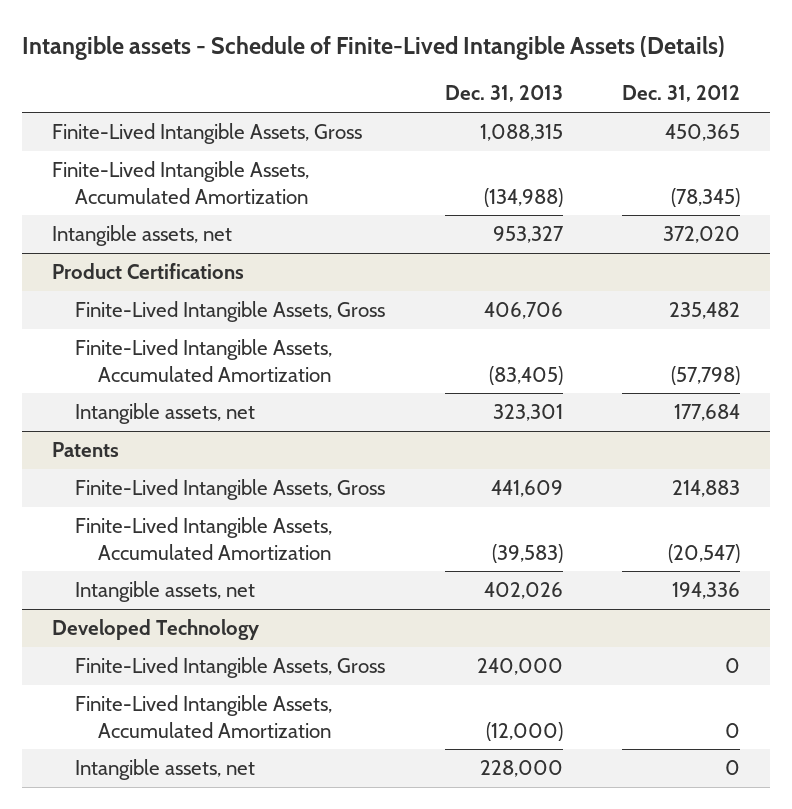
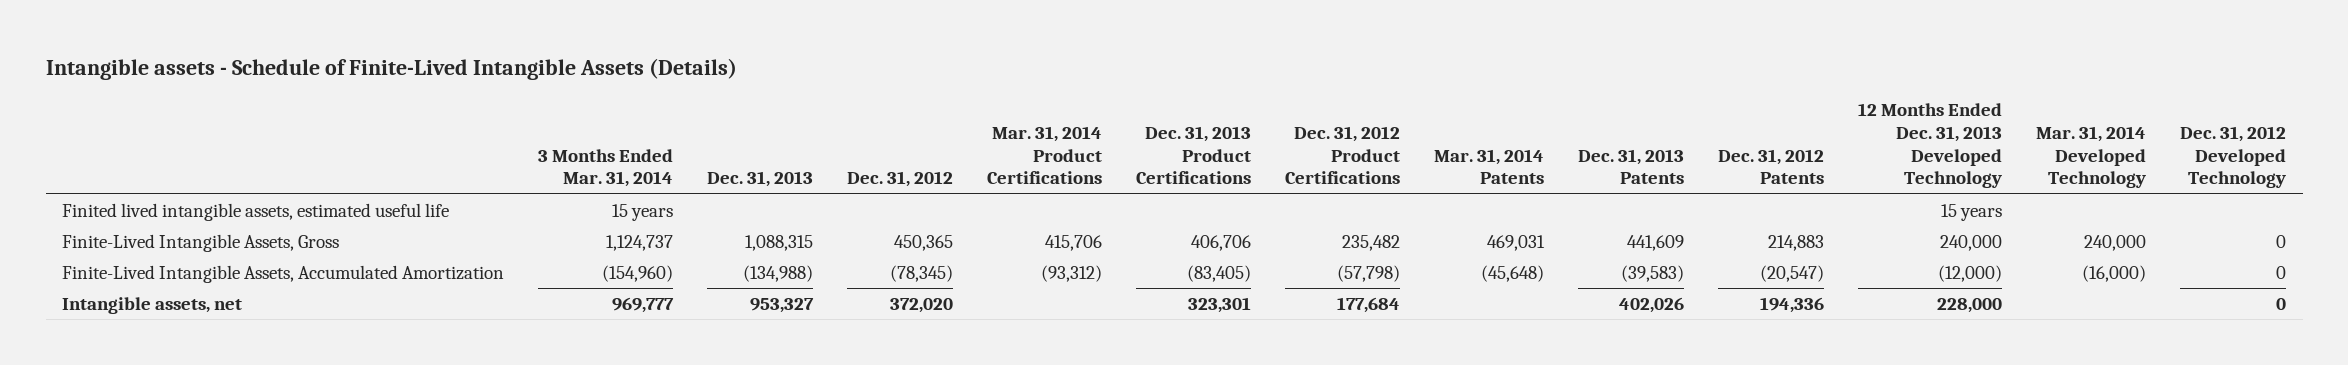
- | Dec. 31, 2013 | Dec. 31, 2012
+ | 3 Months Ended Mar. 31, 2014 | Dec. 31, 2013 | Dec. 31, 2012 | Mar. 31, 2014 Product Certifications | Dec. 31, 2013 Product Certifications | Dec. 31, 2012 Product Certifications | Mar. 31, 2014 Patents | Dec. 31, 2013 Patents | Dec. 31, 2012 Patents | 12 Months Ended Dec. 31, 2013 Developed Technology | Mar. 31, 2014 Developed Technology | Dec. 31, 2012 Developed Technology
+ Finited lived intangible assets, estimated useful life | 15 years | | | | | | | | | 15 years | |
- Product Certifications
- Finite-Lived Intangible Assets, Gross | 406,706 | 235,482
- Finite-Lived Intangible Assets, Accumulated Amortization | (83,405) | (57,798)
- Intangible assets, net | 323,301 | 177,684
- Patents
- Finite-Lived Intangible Assets, Gross | 441,609 | 214,883
- Finite-Lived Intangible Assets, Accumulated Amortization | (39,583) | (20,547)
- Intangible assets, net | 402,026 | 194,336
- Developed Technology
- Finite-Lived Intangible Assets, Gross | 240,000 | 0
- Finite-Lived Intangible Assets, Accumulated Amortization | (12,000) | 0
- Intangible assets, net | 228,000 | 0

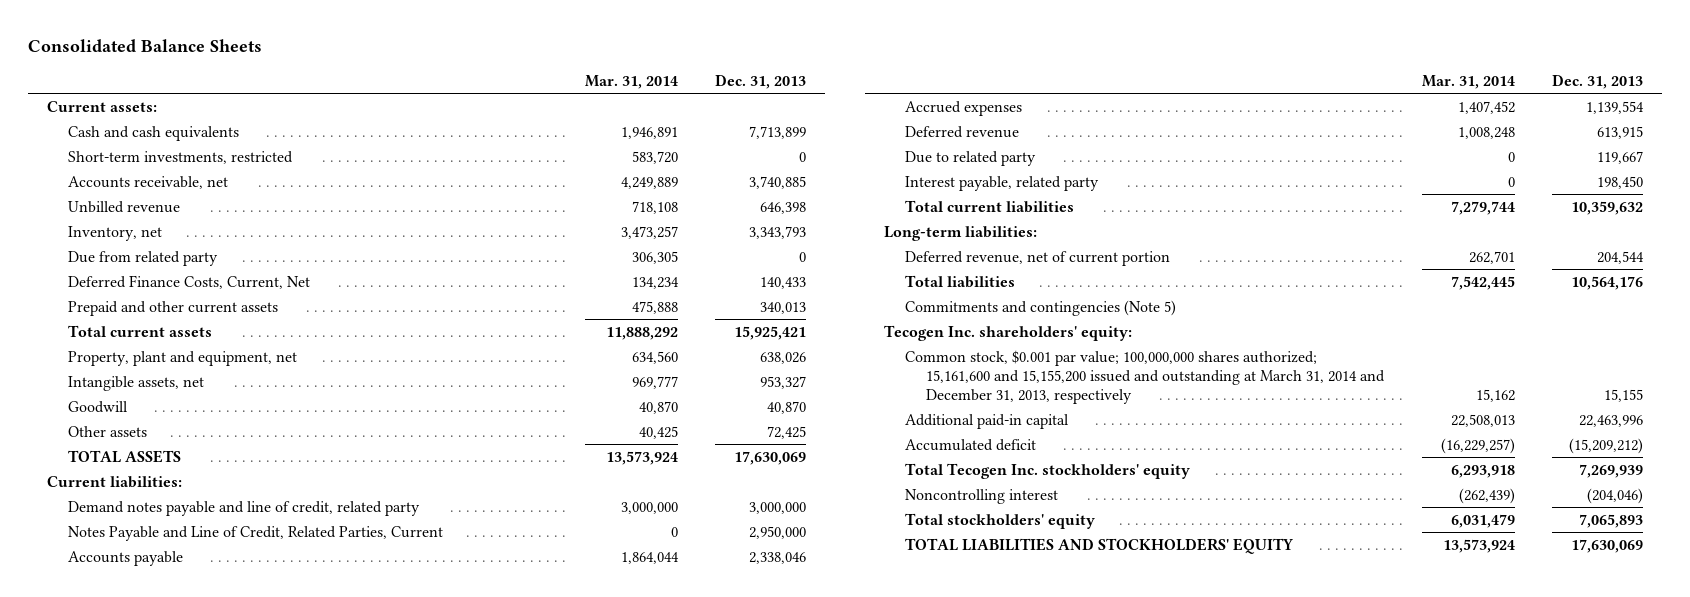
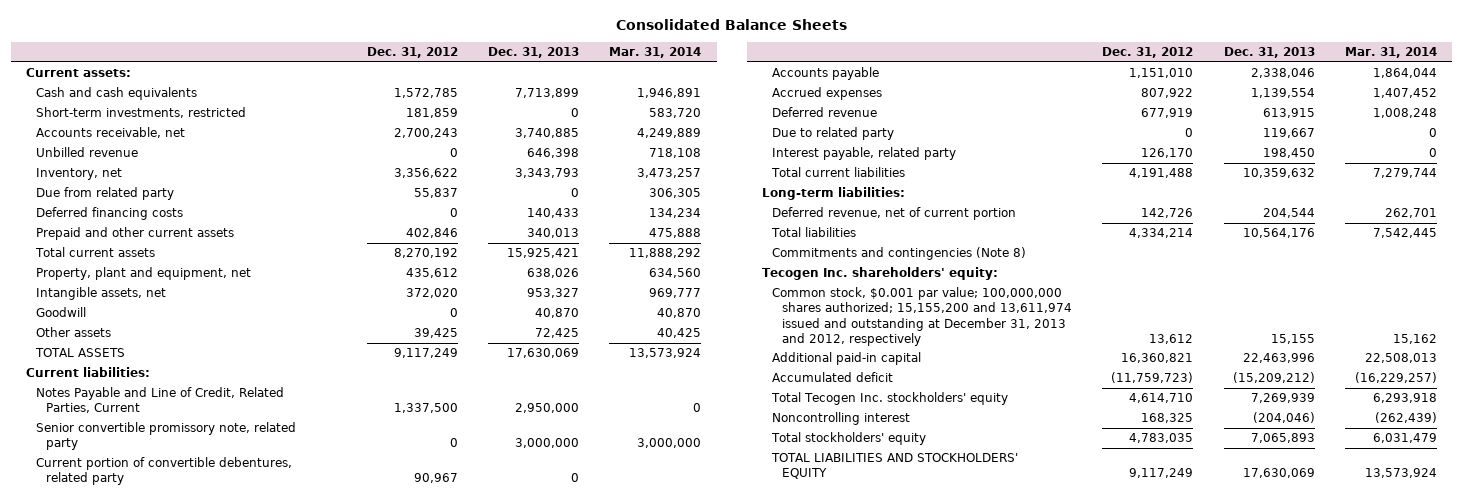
- | Mar. 31, 2014 | Dec. 31, 2013
+ | Dec. 31, 2012 | Dec. 31, 2013 | Mar. 31, 2014
- Deferred Finance Costs, Current, Net | 134,234 | 140,433
+ Deferred financing costs | 0 | 140,433 | 134,234
- Demand notes payable and line of credit, related party | 3,000,000 | 3,000,000
+ Senior convertible promissory note, related party | 0 | 3,000,000 | 3,000,000
+ Current portion of convertible debentures, related party | 90,967 | 0 |
- Commitments and contingencies (Note 5)
+ Commitments and contingencies (Note 8)
- Common stock, $0.001 par value; 100,000,000 shares authorized; 15,161,600 and 15,155,200 issued and outstanding at March 31, 2014 and December 31, 2013, respectively | 15,162 | 15,155
+ Common stock, $0.001 par value; 100,000,000 shares authorized; 15,155,200 and 13,611,974 issued and outstanding at December 31, 2013 and 2012, respectively | 13,612 | 15,155 | 15,162

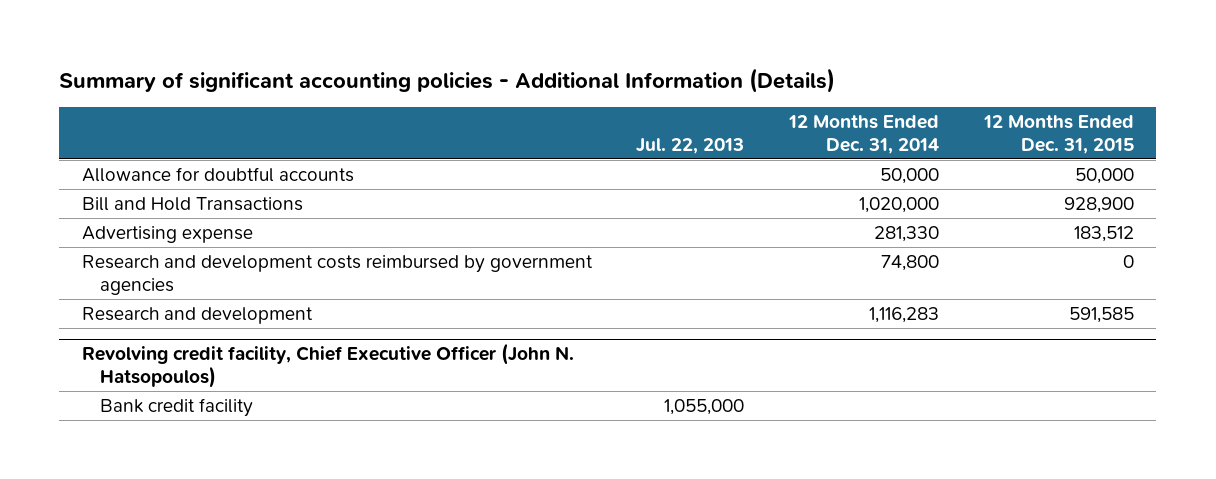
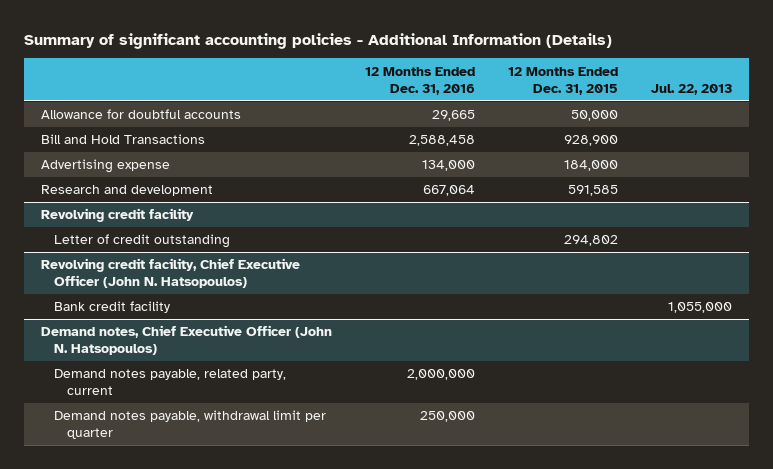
- | Jul. 22, 2013 | 12 Months Ended Dec. 31, 2014 | 12 Months Ended Dec. 31, 2015
+ | 12 Months Ended Dec. 31, 2016 | 12 Months Ended Dec. 31, 2015 | Jul. 22, 2013
- Advertising expense | | 281,330 | 183,512
- Research and development costs reimbursed by government agencies | | 74,800 | 0
+ Advertising expense | 134,000 | 184,000 |
+ Revolving credit facility
+ Letter of credit outstanding | | 294,802 |
+ Demand notes, Chief Executive Officer (John N. Hatsopoulos)
+ Demand notes payable, related party, current | 2,000,000 | |
+ Demand notes payable, withdrawal limit per quarter | 250,000 | |

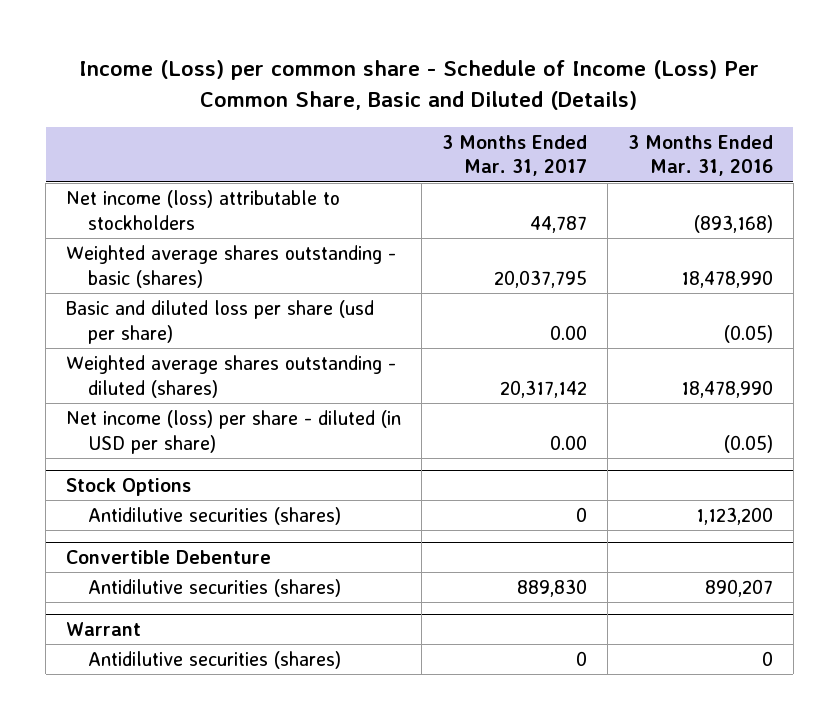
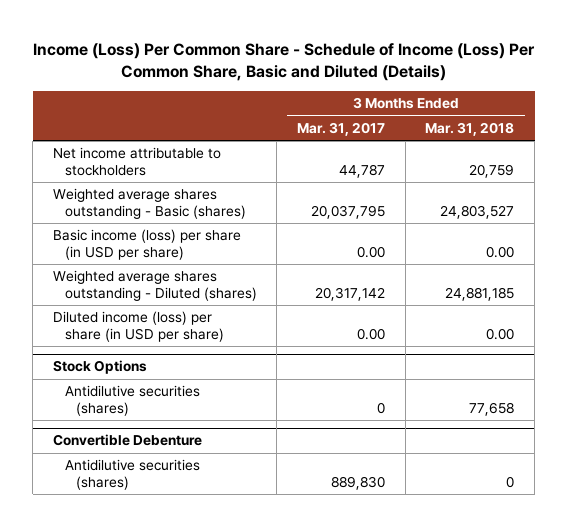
- Income (Loss) per common share - Schedule of Income (Loss) Per Common Share, Basic and Diluted (Details)
+ Income (Loss) Per Common Share - Schedule of Income (Loss) Per Common Share, Basic and Diluted (Details)
- | 3 Months Ended Mar. 31, 2017 | 3 Months Ended Mar. 31, 2016
+ | 3 Months Ended Mar. 31, 2017 | 3 Months Ended Mar. 31, 2018
- Net income (loss) attributable to stockholders | 44,787 | (893,168)
- Weighted average shares outstanding - basic (shares) | 20,037,795 | 18,478,990
- Basic and diluted loss per share (usd per share) | 0.00 | (0.05)
- Weighted average shares outstanding - diluted (shares) | 20,317,142 | 18,478,990
- Net income (loss) per share - diluted (in USD per share) | 0.00 | (0.05)
+ Net income attributable to stockholders | 44,787 | 20,759
+ Weighted average shares outstanding - Basic (shares) | 20,037,795 | 24,803,527
+ Basic income (loss) per share (in USD per share) | 0.00 | 0.00
+ Weighted average shares outstanding - Diluted (shares) | 20,317,142 | 24,881,185
+ Diluted income (loss) per share (in USD per share) | 0.00 | 0.00
- Warrant
- Antidilutive securities (shares) | 0 | 0

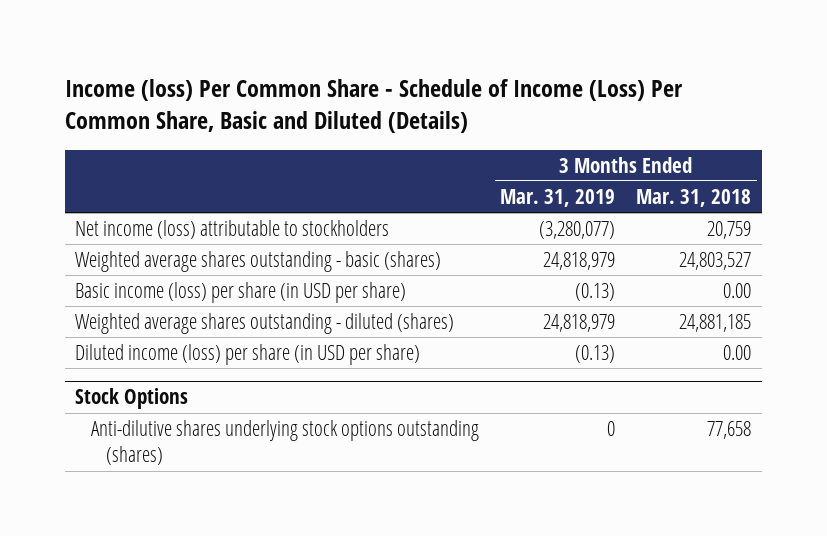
- Income (Loss) Per Common Share - Schedule of Income (Loss) Per Common Share, Basic and Diluted (Details)
+ Income (loss) Per Common Share - Schedule of Income (Loss) Per Common Share, Basic and Diluted (Details)
- | 3 Months Ended Mar. 31, 2017 | 3 Months Ended Mar. 31, 2018
+ | 3 Months Ended Mar. 31, 2019 | 3 Months Ended Mar. 31, 2018
- Net income attributable to stockholders | 44,787 | 20,759
- Weighted average shares outstanding - Basic (shares) | 20,037,795 | 24,803,527
+ Net income (loss) attributable to stockholders | (3,280,077) | 20,759
+ Weighted average shares outstanding - basic (shares) | 24,818,979 | 24,803,527
- Weighted average shares outstanding - Diluted (shares) | 20,317,142 | 24,881,185
+ Weighted average shares outstanding - diluted (shares) | 24,818,979 | 24,881,185
@ Stock Options
- Antidilutive securities (shares) | 0 | 77,658
- Convertible Debenture
- Antidilutive securities (shares) | 889,830 | 0
@ Stock Options
+ Anti-dilutive shares underlying stock options outstanding (shares) | 0 | 77,658

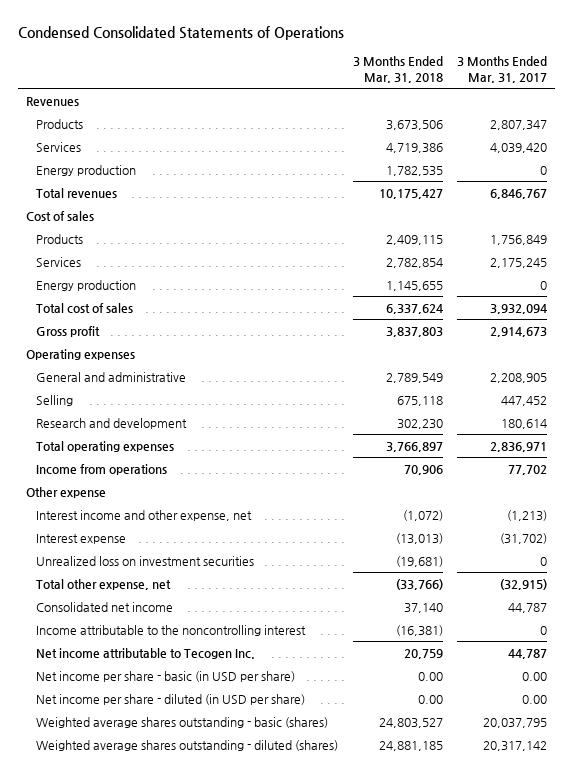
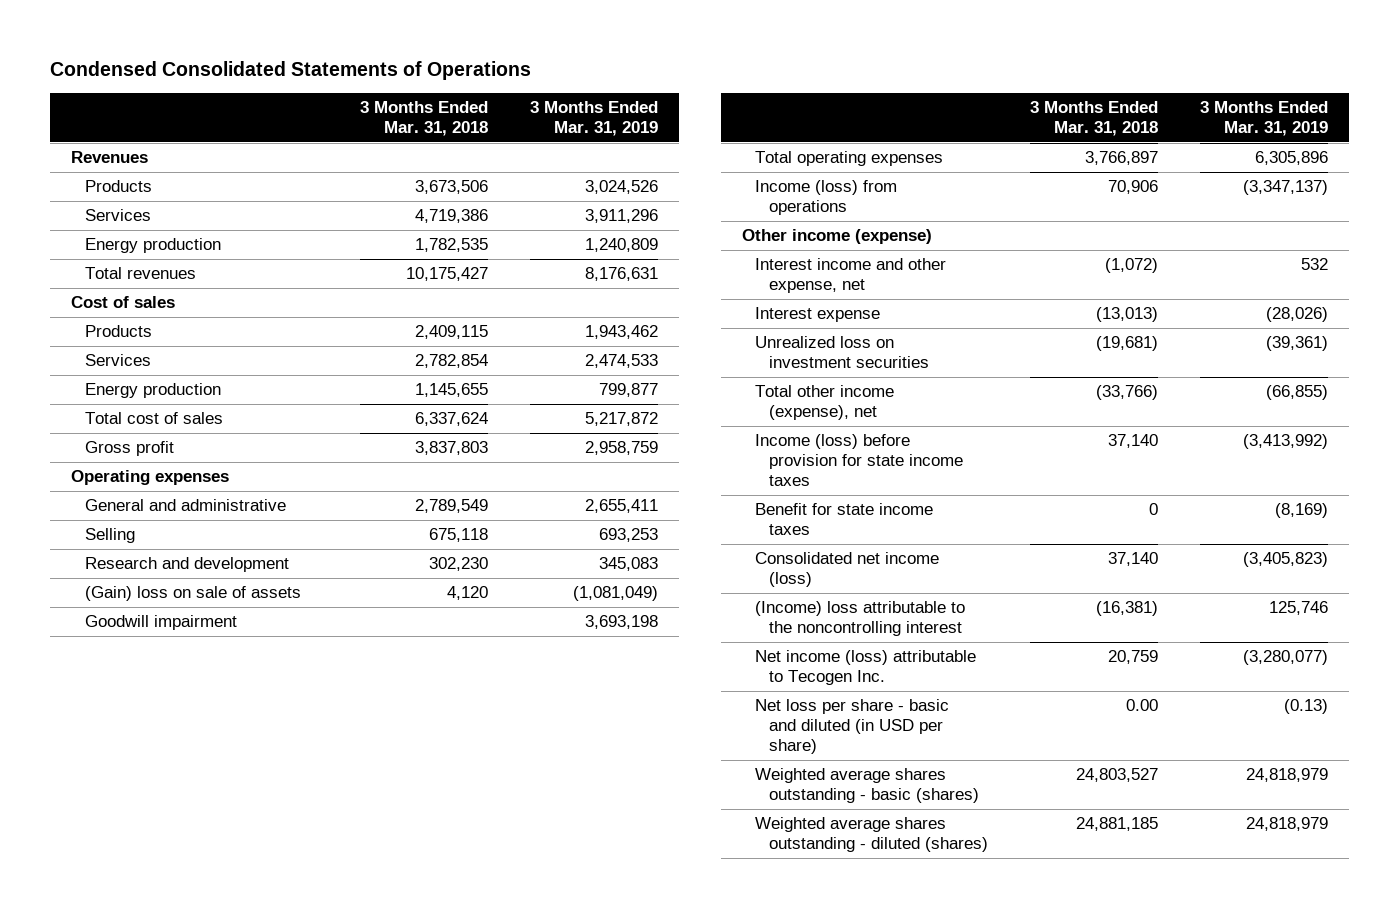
- | 3 Months Ended Mar. 31, 2018 | 3 Months Ended Mar. 31, 2017
+ | 3 Months Ended Mar. 31, 2018 | 3 Months Ended Mar. 31, 2019
+ (Gain) loss on sale of assets | 4,120 | (1,081,049)
+ Goodwill impairment | | 3,693,198
- Income from operations | 70,906 | 77,702
- Other expense
+ Income (loss) from operations | 70,906 | (3,347,137)
+ Other income (expense)
- Total other expense, net | (33,766) | (32,915)
- Consolidated net income | 37,140 | 44,787
- Income attributable to the noncontrolling interest | (16,381) | 0
- Net income attributable to Tecogen Inc. | 20,759 | 44,787
- Net income per share - basic (in USD per share) | 0.00 | 0.00
- Net income per share - diluted (in USD per share) | 0.00 | 0.00
+ Total other income (expense), net | (33,766) | (66,855)
+ Income (loss) before provision for state income taxes | 37,140 | (3,413,992)
+ Benefit for state income taxes | 0 | (8,169)
+ Consolidated net income (loss) | 37,140 | (3,405,823)
+ (Income) loss attributable to the noncontrolling interest | (16,381) | 125,746
+ Net income (loss) attributable to Tecogen Inc. | 20,759 | (3,280,077)
+ Net loss per share - basic and diluted (in USD per share) | 0.00 | (0.13)

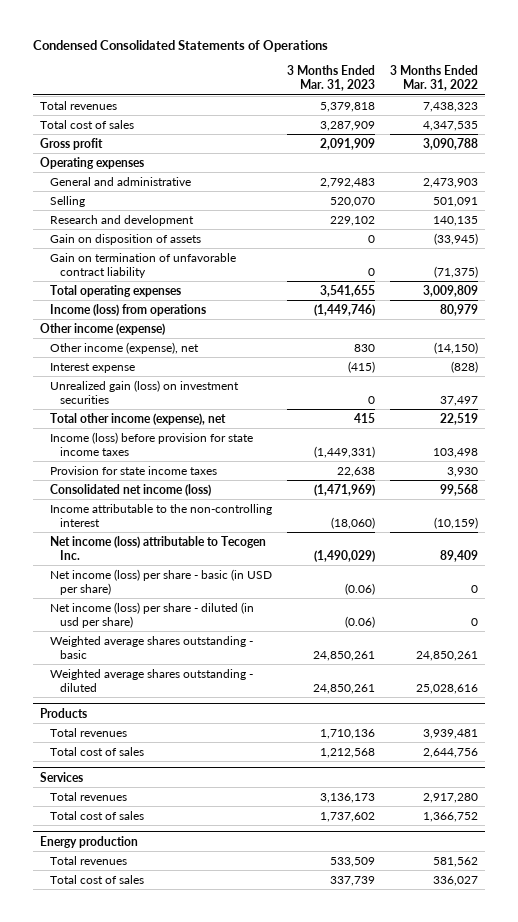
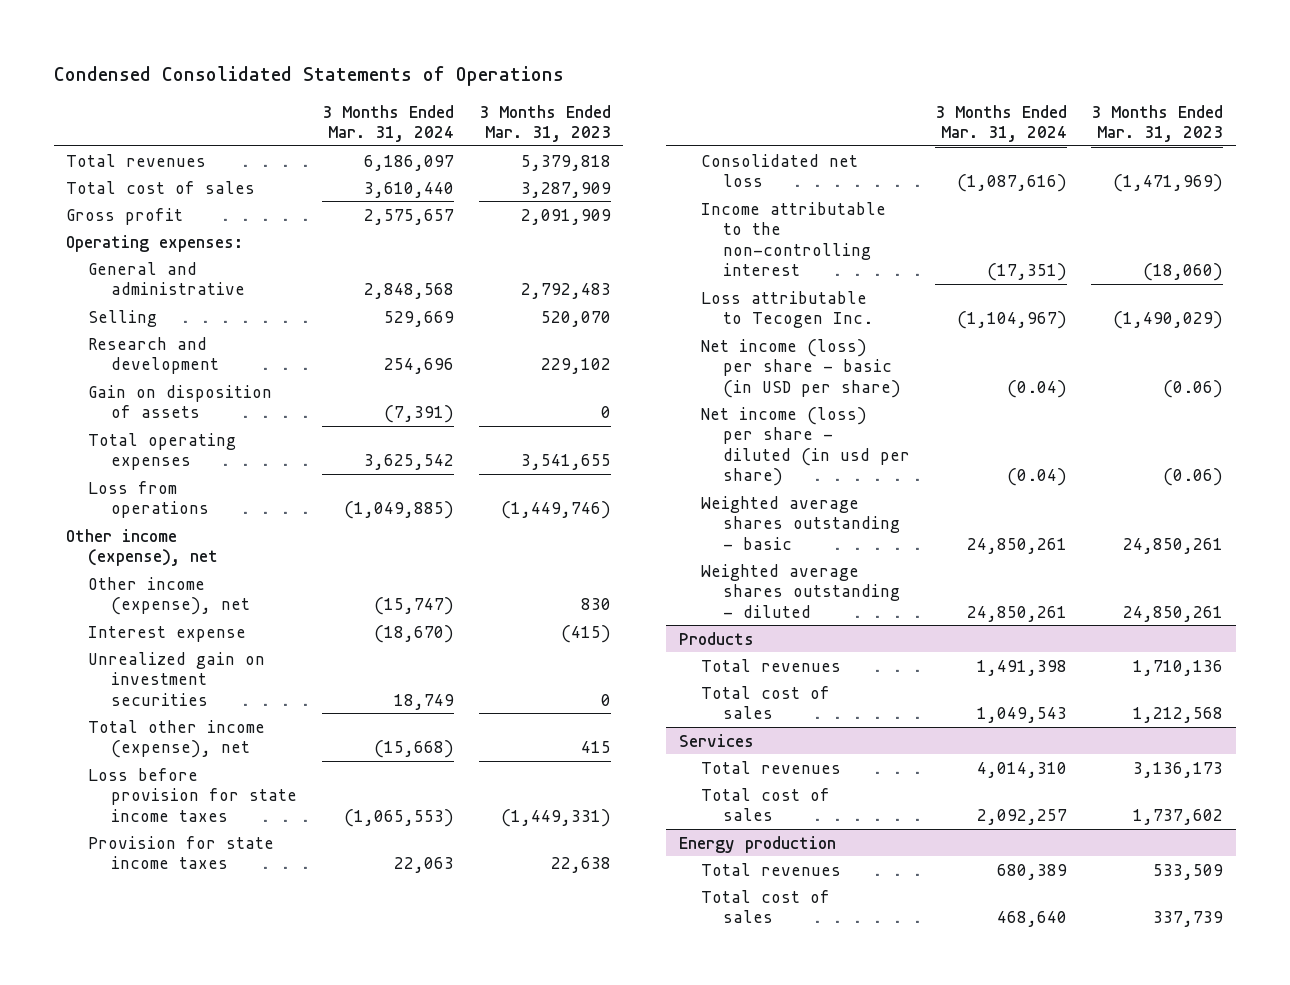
- | 3 Months Ended Mar. 31, 2023 | 3 Months Ended Mar. 31, 2022
+ | 3 Months Ended Mar. 31, 2024 | 3 Months Ended Mar. 31, 2023
- Operating expenses
+ Operating expenses:
- Gain on termination of unfavorable contract liability | 0 | (71,375)
- Income (loss) from operations | (1,449,746) | 80,979
- Other income (expense)
+ Loss from operations | (1,049,885) | (1,449,746)
+ Other income (expense), net
- Unrealized gain (loss) on investment securities | 0 | 37,497
+ Unrealized gain on investment securities | 18,749 | 0
- Income (loss) before provision for state income taxes | (1,449,331) | 103,498
+ Loss before provision for state income taxes | (1,065,553) | (1,449,331)
- Consolidated net income (loss) | (1,471,969) | 99,568
+ Consolidated net loss | (1,087,616) | (1,471,969)
- Net income (loss) attributable to Tecogen Inc. | (1,490,029) | 89,409
+ Loss attributable to Tecogen Inc. | (1,104,967) | (1,490,029)

